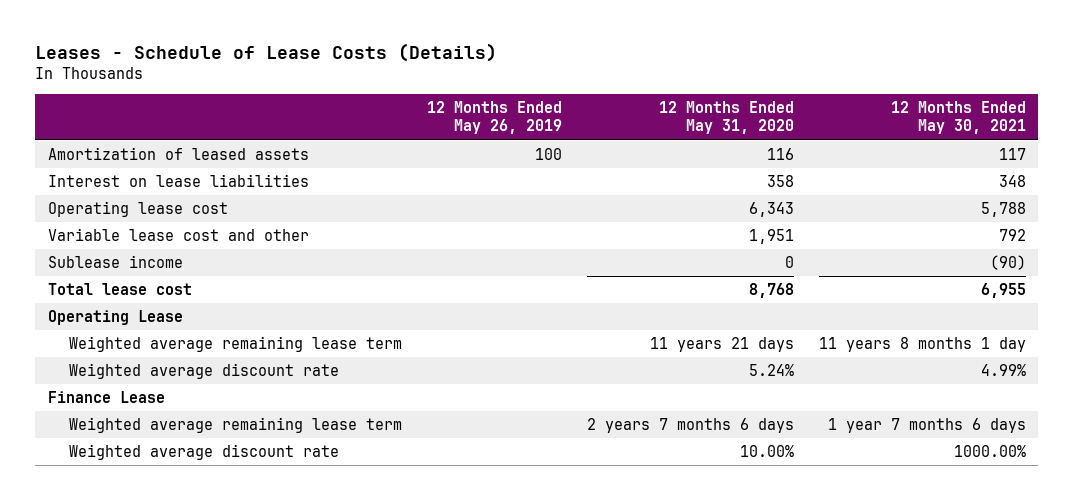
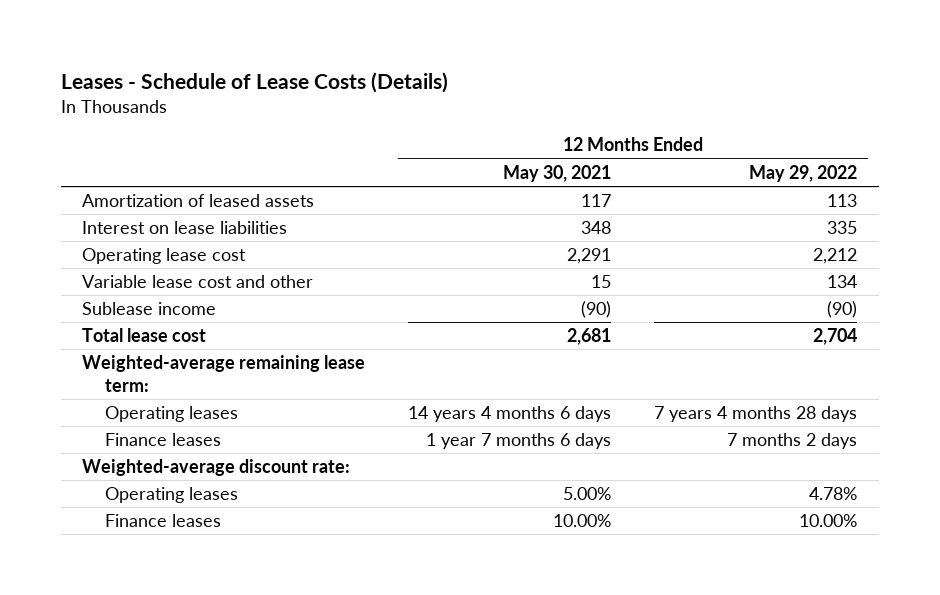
- | 12 Months Ended May 26, 2019 | 12 Months Ended May 31, 2020 | 12 Months Ended May 30, 2021
+ | 12 Months Ended May 30, 2021 | 12 Months Ended May 29, 2022
- Operating lease cost | | 6,343 | 5,788
- Variable lease cost and other | | 1,951 | 792
+ Operating lease cost | 2,291 | 2,212
+ Variable lease cost and other | 15 | 134
- Total lease cost | | 8,768 | 6,955
- Operating Lease
- Weighted average remaining lease term | | 11 years 21 days | 11 years 8 months 1 day
- Weighted average discount rate | | 5.24% | 4.99%
- Finance Lease
- Weighted average remaining lease term | | 2 years 7 months 6 days | 1 year 7 months 6 days
- Weighted average discount rate | | 10.00% | 1000.00%
+ Total lease cost | 2,681 | 2,704
+ Weighted-average remaining lease term:
+ Operating leases | 14 years 4 months 6 days | 7 years 4 months 28 days
+ Finance leases | 1 year 7 months 6 days | 7 months 2 days
+ Weighted-average discount rate:
+ Operating leases | 5.00% | 4.78%
+ Finance leases | 10.00% | 10.00%

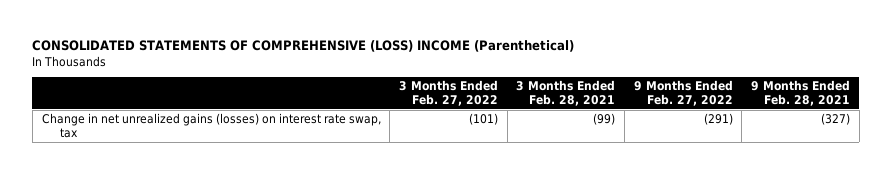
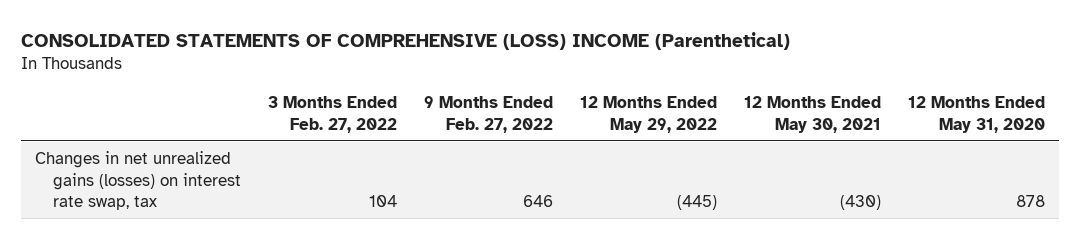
- | 3 Months Ended Feb. 27, 2022 | 3 Months Ended Feb. 28, 2021 | 9 Months Ended Feb. 27, 2022 | 9 Months Ended Feb. 28, 2021
+ | 3 Months Ended Feb. 27, 2022 | 9 Months Ended Feb. 27, 2022 | 12 Months Ended May 29, 2022 | 12 Months Ended May 30, 2021 | 12 Months Ended May 31, 2020
- Change in net unrealized gains (losses) on interest rate swap, tax | (101) | (99) | (291) | (327)
+ Changes in net unrealized gains (losses) on interest rate swap, tax | 104 | 646 | (445) | (430) | 878

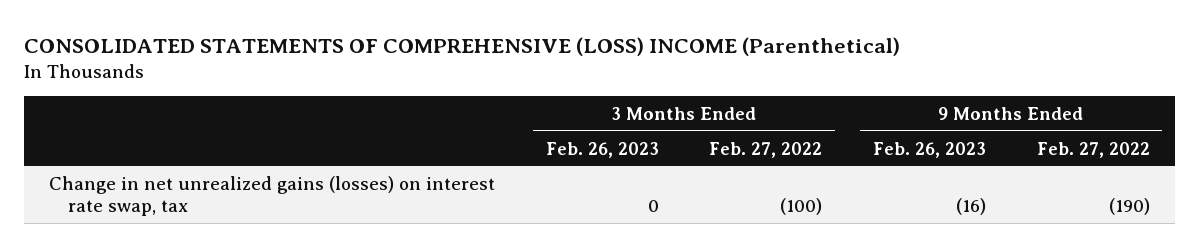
- | 3 Months Ended Feb. 27, 2022 | 9 Months Ended Feb. 27, 2022 | 12 Months Ended May 29, 2022 | 12 Months Ended May 30, 2021 | 12 Months Ended May 31, 2020
+ | 3 Months Ended Feb. 26, 2023 | 3 Months Ended Feb. 27, 2022 | 9 Months Ended Feb. 26, 2023 | 9 Months Ended Feb. 27, 2022
- Changes in net unrealized gains (losses) on interest rate swap, tax | 104 | 646 | (445) | (430) | 878
+ Change in net unrealized gains (losses) on interest rate swap, tax | 0 | (100) | (16) | (190)

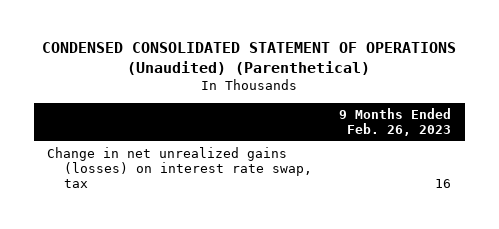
- CONSOLIDATED STATEMENTS OF COMPREHENSIVE (LOSS) INCOME (Parenthetical)
+ CONDENSED CONSOLIDATED STATEMENT OF OPERATIONS (Unaudited) (Parenthetical)
- | 3 Months Ended Feb. 26, 2023 | 3 Months Ended Feb. 27, 2022 | 9 Months Ended Feb. 26, 2023 | 9 Months Ended Feb. 27, 2022
+ | 9 Months Ended Feb. 26, 2023
- Change in net unrealized gains (losses) on interest rate swap, tax | 0 | (100) | (16) | (190)
+ Change in net unrealized gains (losses) on interest rate swap, tax | 16

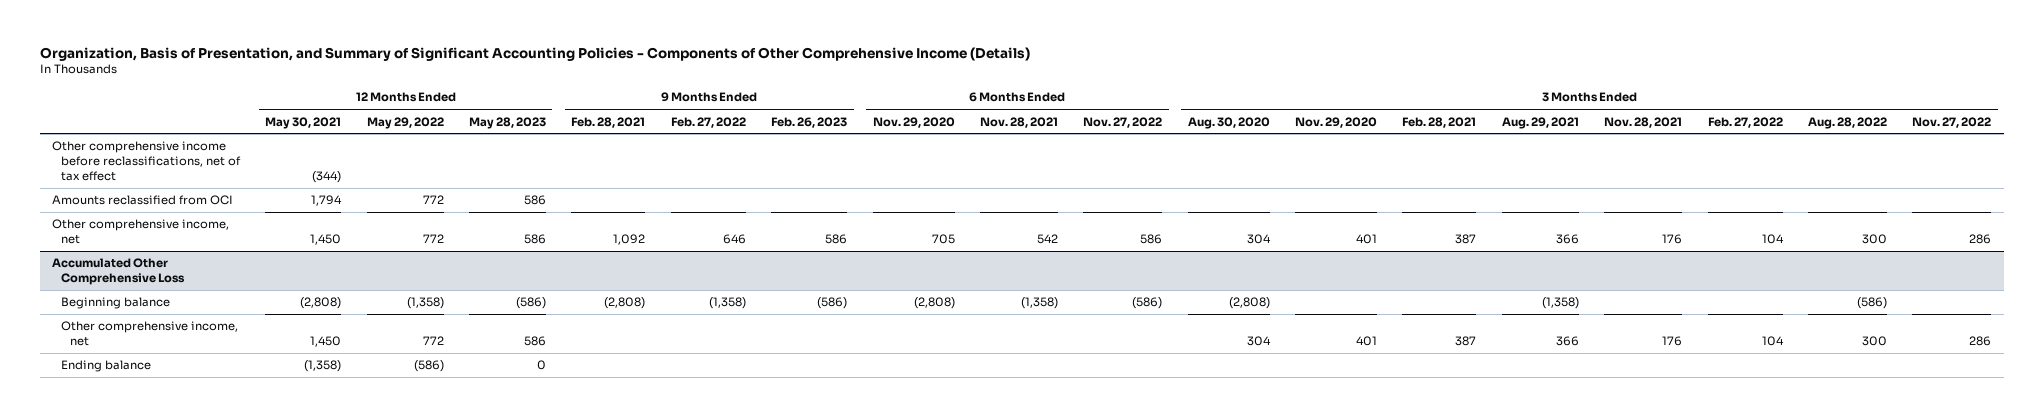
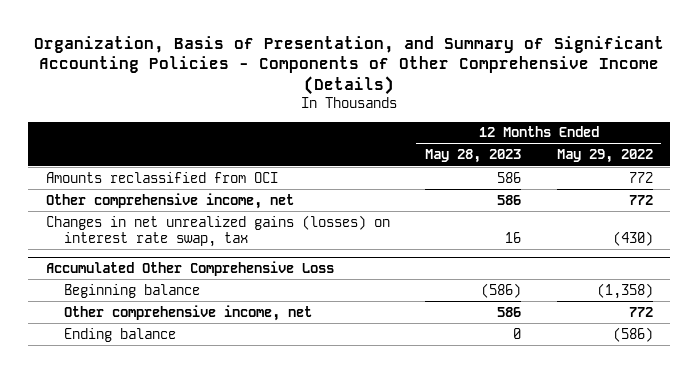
- | 12 Months Ended May 30, 2021 | 12 Months Ended May 29, 2022 | 12 Months Ended May 28, 2023 | 9 Months Ended Feb. 28, 2021 | 9 Months Ended Feb. 27, 2022 | 9 Months Ended Feb. 26, 2023 | 6 Months Ended Nov. 29, 2020 | 6 Months Ended Nov. 28, 2021 | 6 Months Ended Nov. 27, 2022 | 3 Months Ended Aug. 30, 2020 | 3 Months Ended Nov. 29, 2020 | 3 Months Ended Feb. 28, 2021 | 3 Months Ended Aug. 29, 2021 | 3 Months Ended Nov. 28, 2021 | 3 Months Ended Feb. 27, 2022 | 3 Months Ended Aug. 28, 2022 | 3 Months Ended Nov. 27, 2022
+ | 12 Months Ended May 28, 2023 | 12 Months Ended May 29, 2022
- Other comprehensive income before reclassifications, net of tax effect | (344) | | | | | | | | | | | | | | | |
+ Changes in net unrealized gains (losses) on interest rate swap, tax | 16 | (430)

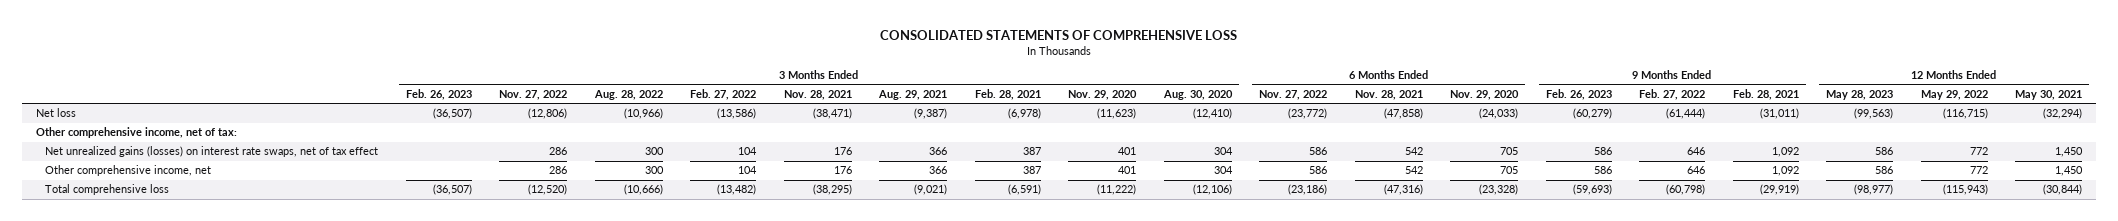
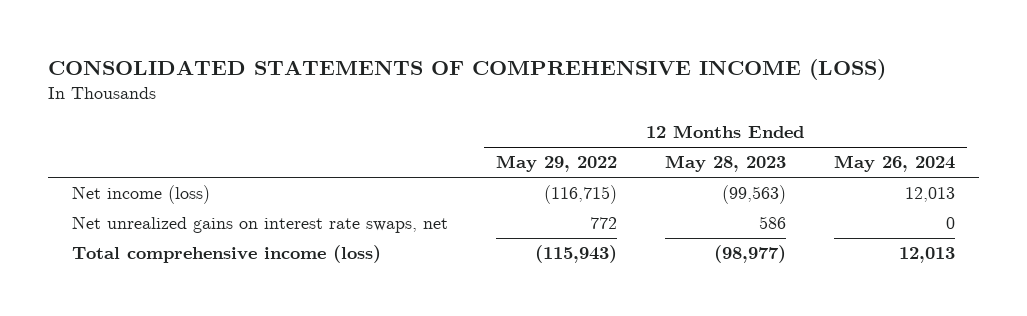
- CONSOLIDATED STATEMENTS OF COMPREHENSIVE LOSS
+ CONSOLIDATED STATEMENTS OF COMPREHENSIVE INCOME (LOSS)
- | 3 Months Ended Feb. 26, 2023 | 3 Months Ended Nov. 27, 2022 | 3 Months Ended Aug. 28, 2022 | 3 Months Ended Feb. 27, 2022 | 3 Months Ended Nov. 28, 2021 | 3 Months Ended Aug. 29, 2021 | 3 Months Ended Feb. 28, 2021 | 3 Months Ended Nov. 29, 2020 | 3 Months Ended Aug. 30, 2020 | 6 Months Ended Nov. 27, 2022 | 6 Months Ended Nov. 28, 2021 | 6 Months Ended Nov. 29, 2020 | 9 Months Ended Feb. 26, 2023 | 9 Months Ended Feb. 27, 2022 | 9 Months Ended Feb. 28, 2021 | 12 Months Ended May 28, 2023 | 12 Months Ended May 29, 2022 | 12 Months Ended May 30, 2021
+ | 12 Months Ended May 29, 2022 | 12 Months Ended May 28, 2023 | 12 Months Ended May 26, 2024
- Net loss | (36,507) | (12,806) | (10,966) | (13,586) | (38,471) | (9,387) | (6,978) | (11,623) | (12,410) | (23,772) | (47,858) | (24,033) | (60,279) | (61,444) | (31,011) | (99,563) | (116,715) | (32,294)
- Other comprehensive income, net of tax:
- Net unrealized gains (losses) on interest rate swaps, net of tax effect | | 286 | 300 | 104 | 176 | 366 | 387 | 401 | 304 | 586 | 542 | 705 | 586 | 646 | 1,092 | 586 | 772 | 1,450
- Other comprehensive income, net | | 286 | 300 | 104 | 176 | 366 | 387 | 401 | 304 | 586 | 542 | 705 | 586 | 646 | 1,092 | 586 | 772 | 1,450
- Total comprehensive loss | (36,507) | (12,520) | (10,666) | (13,482) | (38,295) | (9,021) | (6,591) | (11,222) | (12,106) | (23,186) | (47,316) | (23,328) | (59,693) | (60,798) | (29,919) | (98,977) | (115,943) | (30,844)
+ Net income (loss) | (116,715) | (99,563) | 12,013
+ Net unrealized gains on interest rate swaps, net | 772 | 586 | 0
+ Total comprehensive income (loss) | (115,943) | (98,977) | 12,013

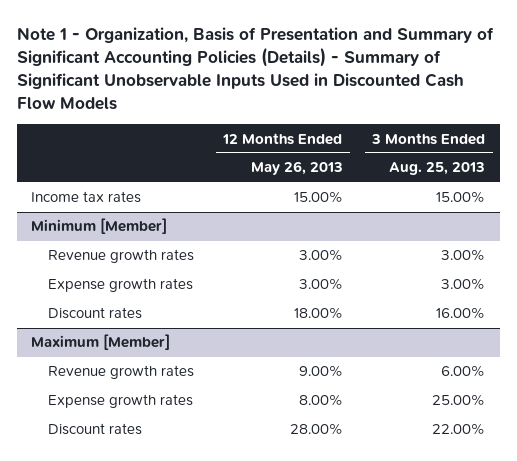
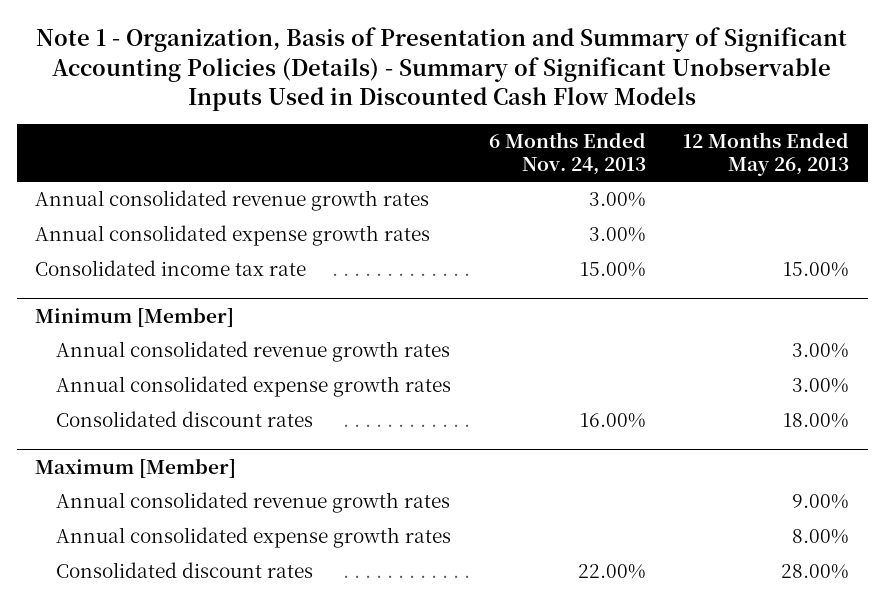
- | 12 Months Ended May 26, 2013 | 3 Months Ended Aug. 25, 2013
+ | 6 Months Ended Nov. 24, 2013 | 12 Months Ended May 26, 2013
- Income tax rates | 15.00% | 15.00%
+ Annual consolidated revenue growth rates | 3.00% |
+ Annual consolidated expense growth rates | 3.00% |
+ Consolidated income tax rate | 15.00% | 15.00%
@ Minimum [Member]
- Revenue growth rates | 3.00% | 3.00%
- Expense growth rates | 3.00% | 3.00%
- Discount rates | 18.00% | 16.00%
+ Annual consolidated revenue growth rates | | 3.00%
+ Annual consolidated expense growth rates | | 3.00%
+ Consolidated discount rates | 16.00% | 18.00%
@ Maximum [Member]
- Revenue growth rates | 9.00% | 6.00%
- Expense growth rates | 8.00% | 25.00%
- Discount rates | 28.00% | 22.00%
+ Annual consolidated revenue growth rates | | 9.00%
+ Annual consolidated expense growth rates | | 8.00%
+ Consolidated discount rates | 22.00% | 28.00%

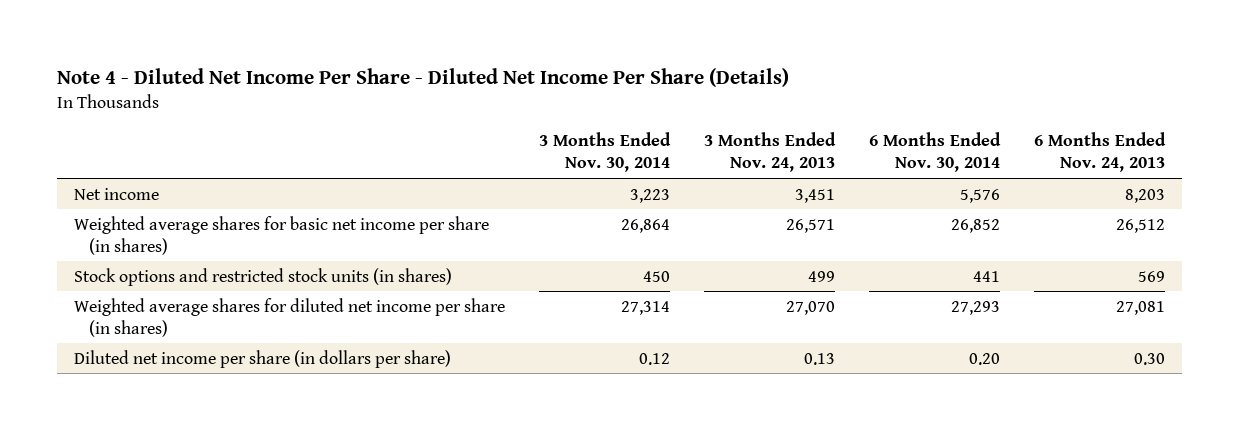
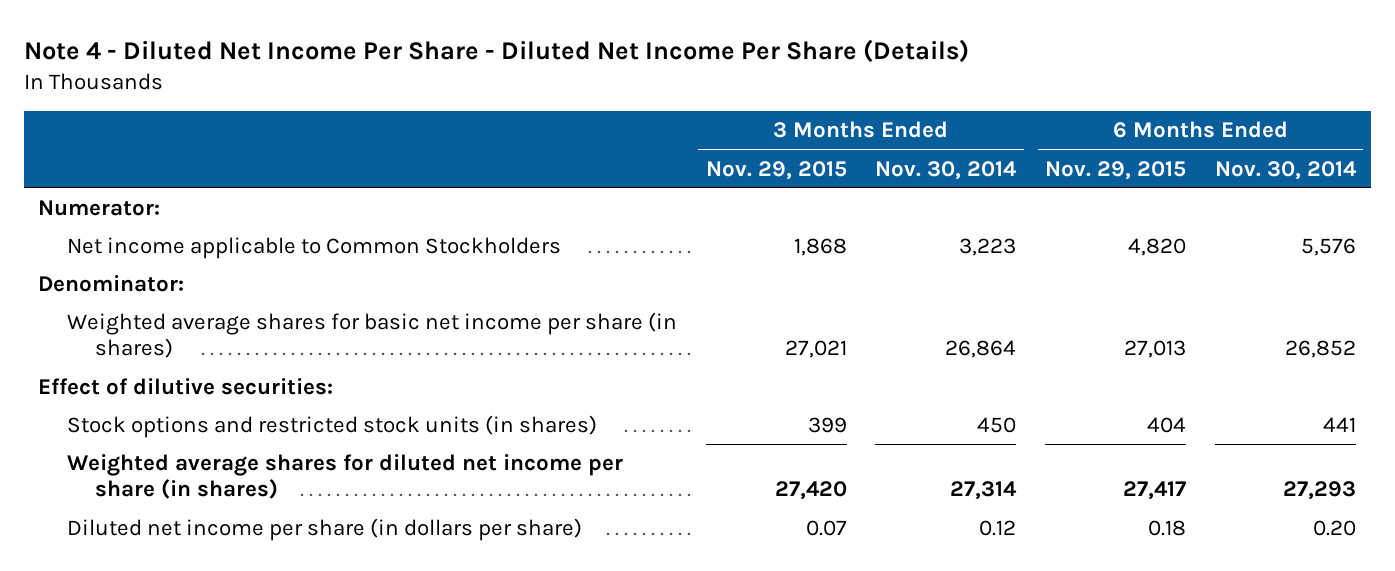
- | 3 Months Ended Nov. 30, 2014 | 3 Months Ended Nov. 24, 2013 | 6 Months Ended Nov. 30, 2014 | 6 Months Ended Nov. 24, 2013
+ | 3 Months Ended Nov. 29, 2015 | 3 Months Ended Nov. 30, 2014 | 6 Months Ended Nov. 29, 2015 | 6 Months Ended Nov. 30, 2014
- Net income | 3,223 | 3,451 | 5,576 | 8,203
+ Numerator:
+ Net income applicable to Common Stockholders | 1,868 | 3,223 | 4,820 | 5,576
+ Denominator:
+ Effect of dilutive securities:

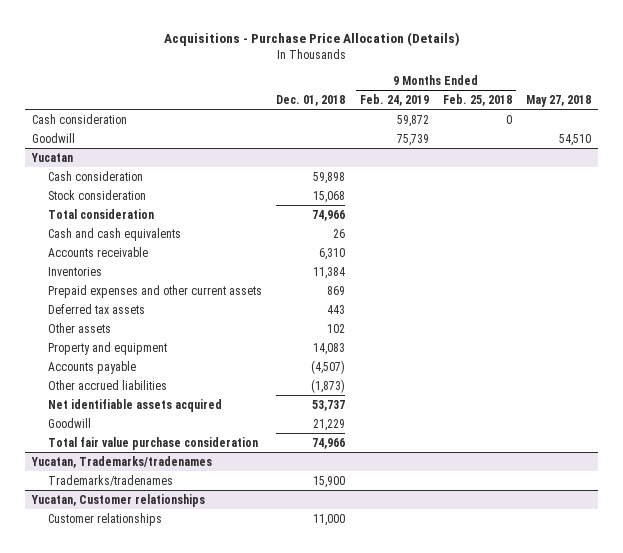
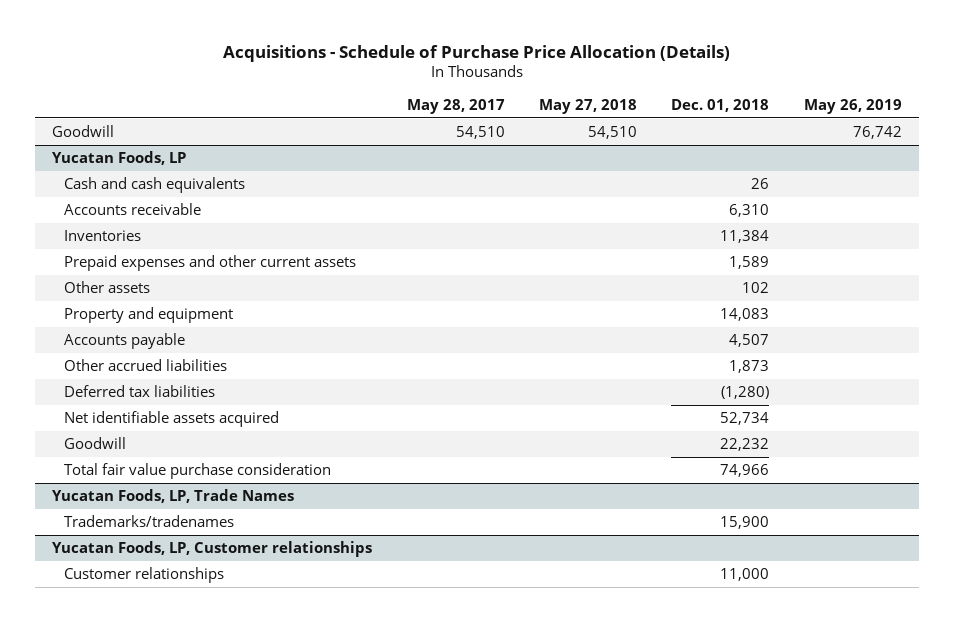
- Acquisitions - Purchase Price Allocation (Details)
+ Acquisitions - Schedule of Purchase Price Allocation (Details)
- | Dec. 01, 2018 | 9 Months Ended Feb. 24, 2019 | 9 Months Ended Feb. 25, 2018 | May 27, 2018
+ | May 28, 2017 | May 27, 2018 | Dec. 01, 2018 | May 26, 2019
- Cash consideration | | 59,872 | 0 |
- Yucatan
- Cash consideration | 59,898 | | |
- Stock consideration | 15,068 | | |
- Total consideration | 74,966 | | |
+ Yucatan Foods, LP
- Prepaid expenses and other current assets | 869 | | |
- Deferred tax assets | 443 | | |
+ Prepaid expenses and other current assets | | | 1,589 |
- Accounts payable | (4,507) | | |
- Other accrued liabilities | (1,873) | | |
- Net identifiable assets acquired | 53,737 | | |
- Goodwill | 21,229 | | |
+ Accounts payable | | | 4,507 |
+ Other accrued liabilities | | | 1,873 |
+ Deferred tax liabilities | | | (1,280) |
+ Net identifiable assets acquired | | | 52,734 |
+ Goodwill | | | 22,232 |
- Yucatan, Trademarks/tradenames
+ Yucatan Foods, LP, Trade Names
- Yucatan, Customer relationships
+ Yucatan Foods, LP, Customer relationships

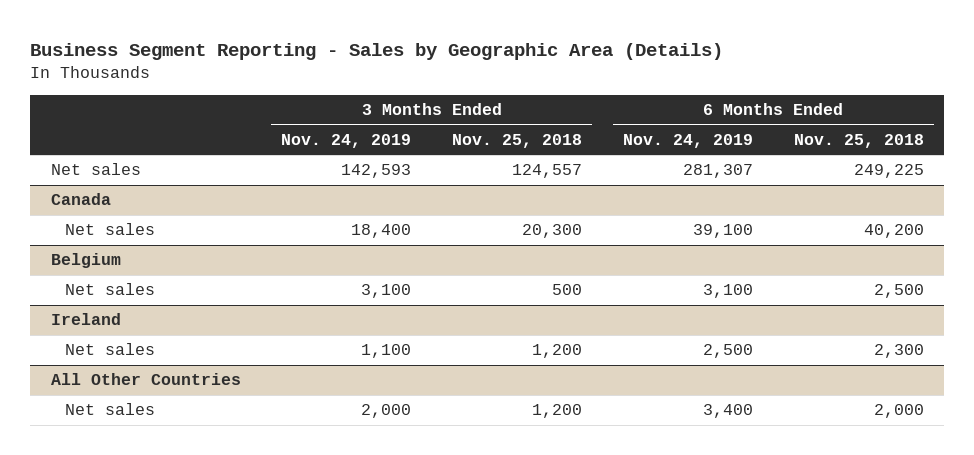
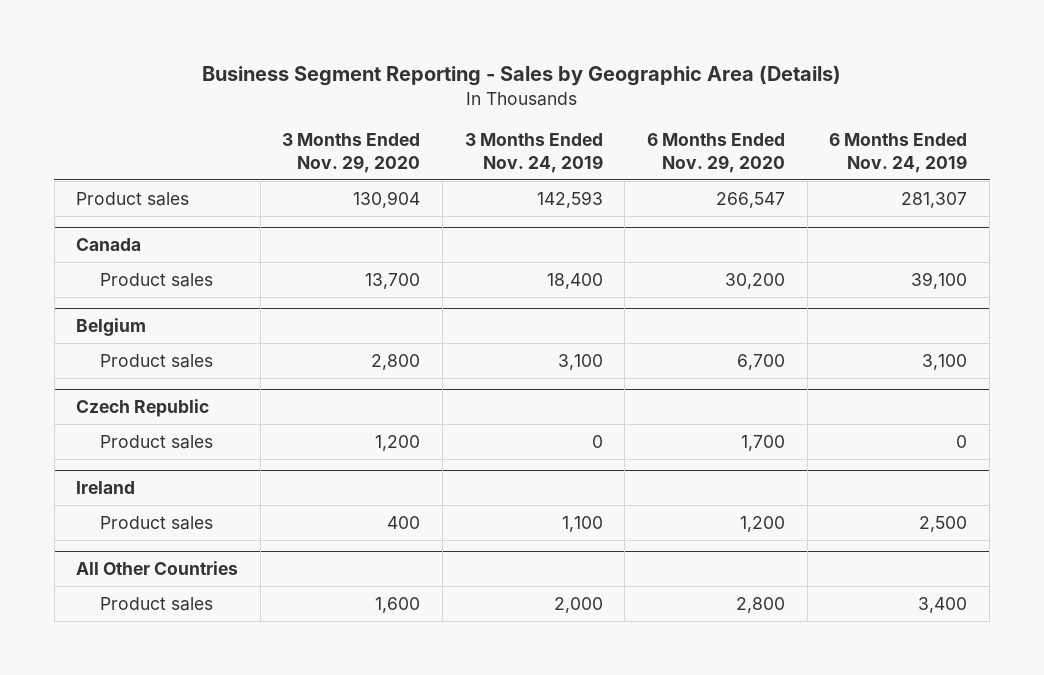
- | 3 Months Ended Nov. 24, 2019 | 3 Months Ended Nov. 25, 2018 | 6 Months Ended Nov. 24, 2019 | 6 Months Ended Nov. 25, 2018
+ | 3 Months Ended Nov. 29, 2020 | 3 Months Ended Nov. 24, 2019 | 6 Months Ended Nov. 29, 2020 | 6 Months Ended Nov. 24, 2019
- Net sales | 142,593 | 124,557 | 281,307 | 249,225
+ Product sales | 130,904 | 142,593 | 266,547 | 281,307
@ Canada
- Net sales | 18,400 | 20,300 | 39,100 | 40,200
+ Product sales | 13,700 | 18,400 | 30,200 | 39,100
@ Belgium
- Net sales | 3,100 | 500 | 3,100 | 2,500
+ Product sales | 2,800 | 3,100 | 6,700 | 3,100
+ Czech Republic
+ Product sales | 1,200 | 0 | 1,700 | 0
@ Ireland
- Net sales | 1,100 | 1,200 | 2,500 | 2,300
+ Product sales | 400 | 1,100 | 1,200 | 2,500
@ All Other Countries
- Net sales | 2,000 | 1,200 | 3,400 | 2,000
+ Product sales | 1,600 | 2,000 | 2,800 | 3,400

